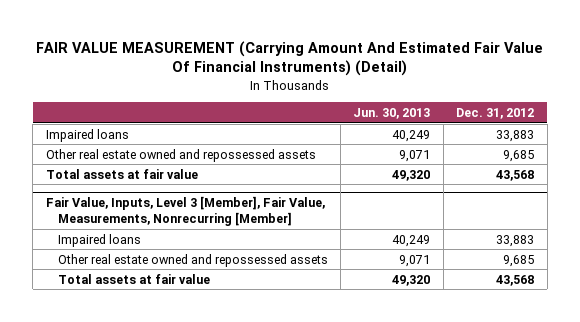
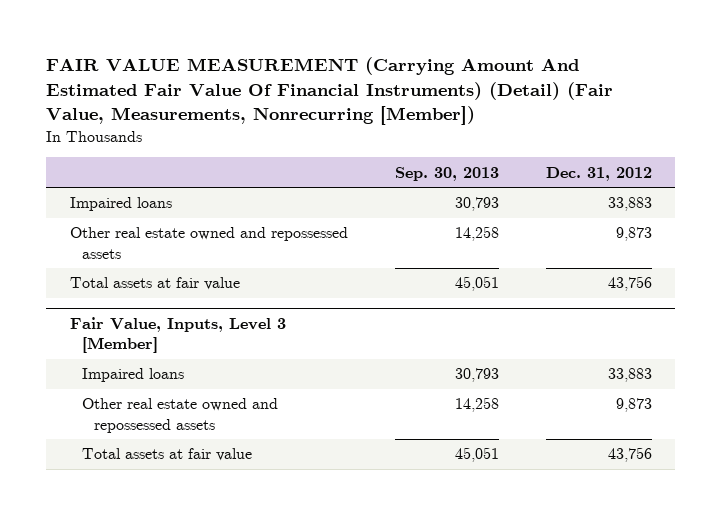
- FAIR VALUE MEASUREMENT (Carrying Amount And Estimated Fair Value Of Financial Instruments) (Detail)
+ FAIR VALUE MEASUREMENT (Carrying Amount And Estimated Fair Value Of Financial Instruments) (Detail) (Fair Value, Measurements, Nonrecurring [Member])
- | Jun. 30, 2013 | Dec. 31, 2012
+ | Sep. 30, 2013 | Dec. 31, 2012
- Other real estate owned and repossessed assets | 9,071 | 9,685
- Total assets at fair value | 49,320 | 43,568
- Fair Value, Inputs, Level 3 [Member], Fair Value, Measurements, Nonrecurring [Member]
+ Other real estate owned and repossessed assets | 14,258 | 9,873
+ Total assets at fair value | 45,051 | 43,756
+ Fair Value, Inputs, Level 3 [Member]
- Other real estate owned and repossessed assets | 9,071 | 9,685
- Total assets at fair value | 49,320 | 43,568
+ Other real estate owned and repossessed assets | 14,258 | 9,873
+ Total assets at fair value | 45,051 | 43,756

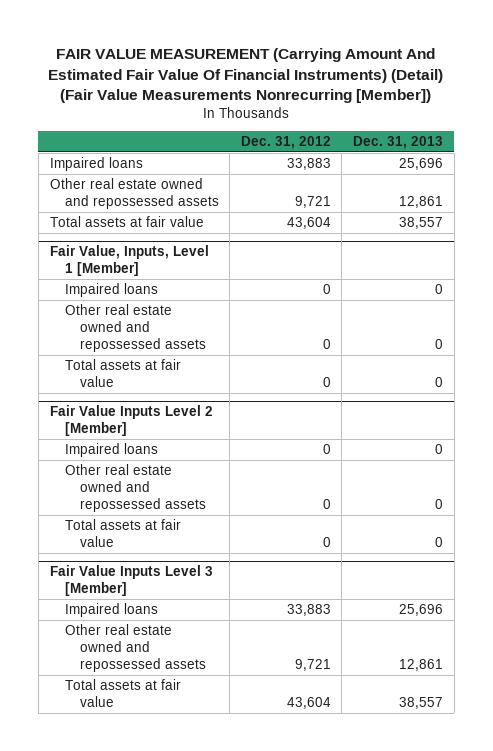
- FAIR VALUE MEASUREMENT (Carrying Amount And Estimated Fair Value Of Financial Instruments) (Detail) (Fair Value, Measurements, Nonrecurring [Member])
+ FAIR VALUE MEASUREMENT (Carrying Amount And Estimated Fair Value Of Financial Instruments) (Detail) (Fair Value Measurements Nonrecurring [Member])
- | Sep. 30, 2013 | Dec. 31, 2012
+ | Dec. 31, 2012 | Dec. 31, 2013
- Other real estate owned and repossessed assets | 14,258 | 9,873
- Total assets at fair value | 45,051 | 43,756
- Fair Value, Inputs, Level 3 [Member]
+ Other real estate owned and repossessed assets | 9,721 | 12,861
+ Total assets at fair value | 43,604 | 38,557
+ Fair Value, Inputs, Level 1 [Member]
+ Impaired loans | 0 | 0
+ Other real estate owned and repossessed assets | 0 | 0
+ Total assets at fair value | 0 | 0
+ Fair Value Inputs Level 2 [Member]
+ Impaired loans | 0 | 0
+ Other real estate owned and repossessed assets | 0 | 0
+ Total assets at fair value | 0 | 0
+ Fair Value Inputs Level 3 [Member]
- Other real estate owned and repossessed assets | 14,258 | 9,873
- Total assets at fair value | 45,051 | 43,756
+ Other real estate owned and repossessed assets | 9,721 | 12,861
+ Total assets at fair value | 43,604 | 38,557

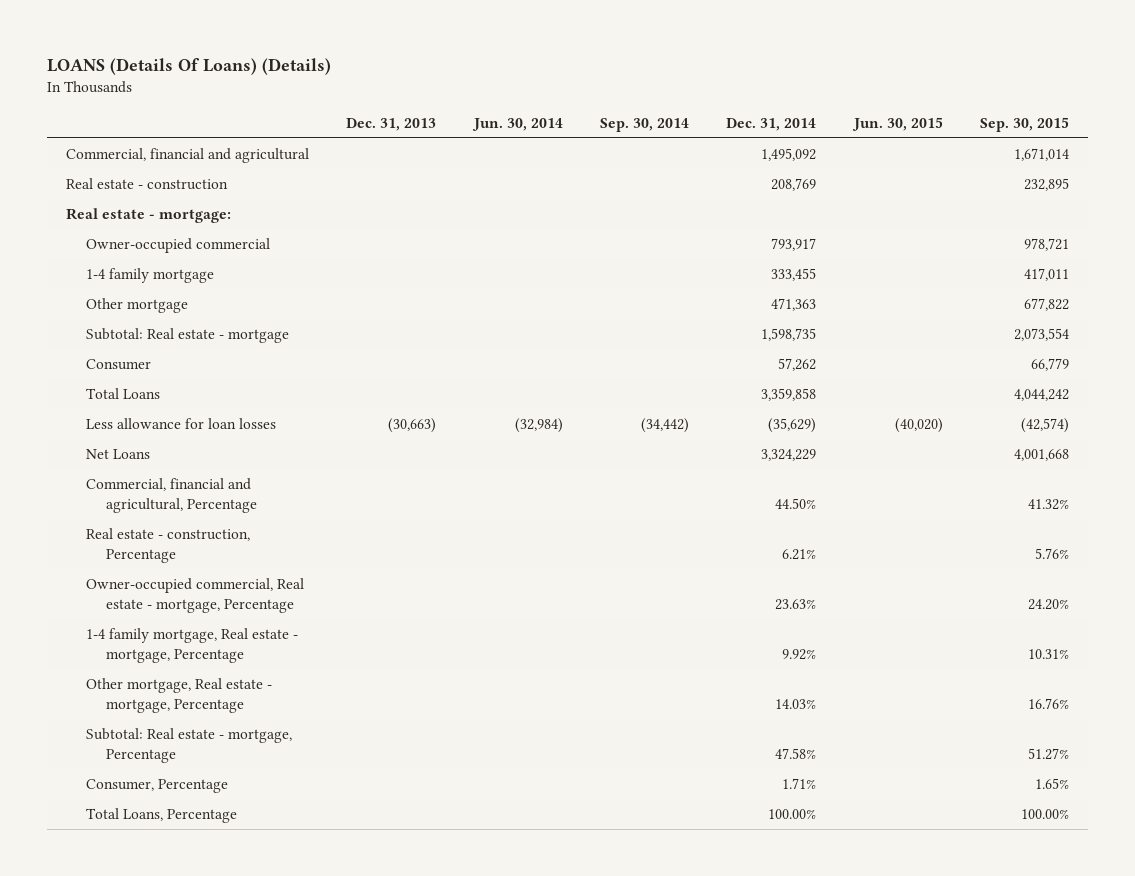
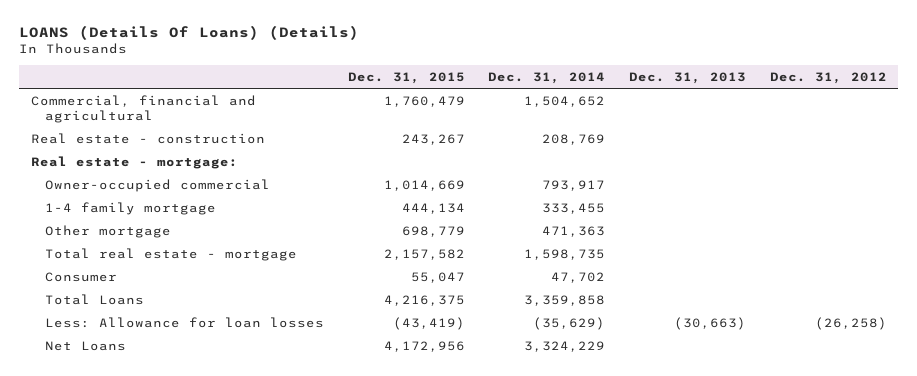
- | Dec. 31, 2013 | Jun. 30, 2014 | Sep. 30, 2014 | Dec. 31, 2014 | Jun. 30, 2015 | Sep. 30, 2015
+ | Dec. 31, 2015 | Dec. 31, 2014 | Dec. 31, 2013 | Dec. 31, 2012
- Commercial, financial and agricultural | | | | 1,495,092 | | 1,671,014
+ Commercial, financial and agricultural | 1,760,479 | 1,504,652 | |
- Subtotal: Real estate - mortgage | | | | 1,598,735 | | 2,073,554
- Consumer | | | | 57,262 | | 66,779
+ Total real estate - mortgage | 2,157,582 | 1,598,735 | |
+ Consumer | 55,047 | 47,702 | |
- Less allowance for loan losses | (30,663) | (32,984) | (34,442) | (35,629) | (40,020) | (42,574)
+ Less: Allowance for loan losses | (43,419) | (35,629) | (30,663) | (26,258)
- Commercial, financial and agricultural, Percentage | | | | 44.50% | | 41.32%
- Real estate - construction, Percentage | | | | 6.21% | | 5.76%
- Owner-occupied commercial, Real estate - mortgage, Percentage | | | | 23.63% | | 24.20%
- 1-4 family mortgage, Real estate - mortgage, Percentage | | | | 9.92% | | 10.31%
- Other mortgage, Real estate - mortgage, Percentage | | | | 14.03% | | 16.76%
- Subtotal: Real estate - mortgage, Percentage | | | | 47.58% | | 51.27%
- Consumer, Percentage | | | | 1.71% | | 1.65%
- Total Loans, Percentage | | | | 100.00% | | 100.00%

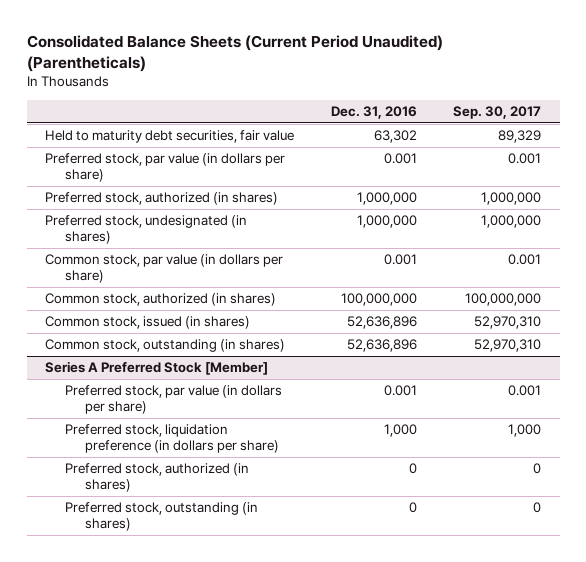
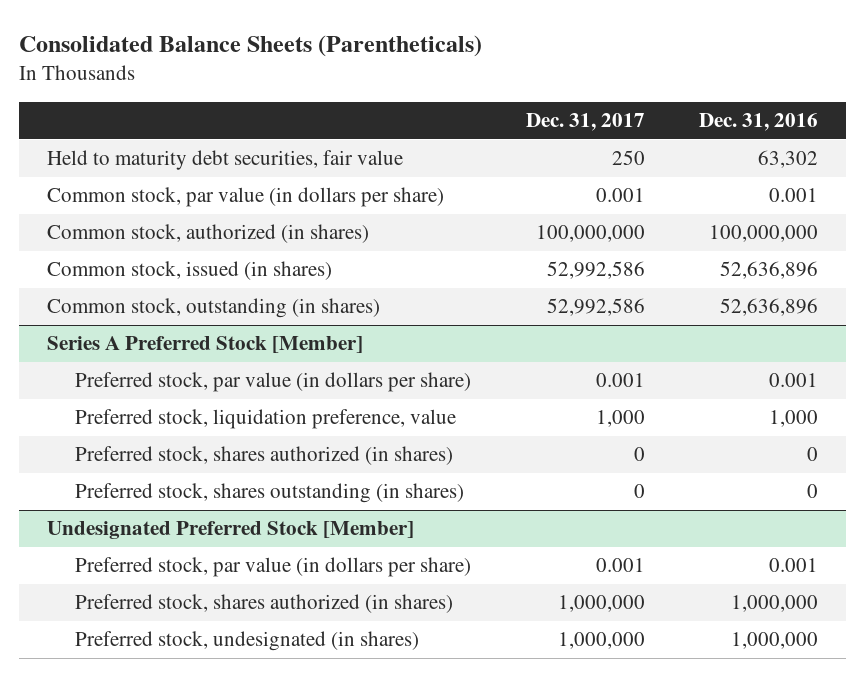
- Consolidated Balance Sheets (Current Period Unaudited) (Parentheticals)
+ Consolidated Balance Sheets (Parentheticals)
- | Dec. 31, 2016 | Sep. 30, 2017
+ | Dec. 31, 2017 | Dec. 31, 2016
- Preferred stock, par value (in dollars per share) | 0.001 | 0.001
- Preferred stock, authorized (in shares) | 1,000,000 | 1,000,000
- Preferred stock, undesignated (in shares) | 1,000,000 | 1,000,000
@ Series A Preferred Stock [Member]
- Preferred stock, liquidation preference (in dollars per share) | 1,000 | 1,000
- Preferred stock, authorized (in shares) | 0 | 0
- Preferred stock, outstanding (in shares) | 0 | 0
+ Preferred stock, liquidation preference, value | 1,000 | 1,000
+ Preferred stock, shares authorized (in shares) | 0 | 0
+ Preferred stock, shares outstanding (in shares) | 0 | 0
+ Undesignated Preferred Stock [Member]
+ Preferred stock, par value (in dollars per share) | 0.001 | 0.001
+ Preferred stock, shares authorized (in shares) | 1,000,000 | 1,000,000
+ Preferred stock, undesignated (in shares) | 1,000,000 | 1,000,000

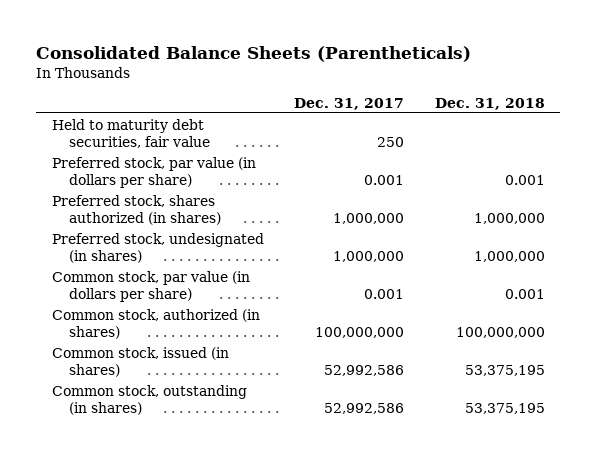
- | Dec. 31, 2017 | Dec. 31, 2016
+ | Dec. 31, 2017 | Dec. 31, 2018
+ Preferred stock, par value (in dollars per share) | 0.001 | 0.001
+ Preferred stock, shares authorized (in shares) | 1,000,000 | 1,000,000
+ Preferred stock, undesignated (in shares) | 1,000,000 | 1,000,000
- Series A Preferred Stock [Member]
- Preferred stock, par value (in dollars per share) | 0.001 | 0.001
- Preferred stock, liquidation preference, value | 1,000 | 1,000
- Preferred stock, shares authorized (in shares) | 0 | 0
- Preferred stock, shares outstanding (in shares) | 0 | 0
- Undesignated Preferred Stock [Member]
- Preferred stock, par value (in dollars per share) | 0.001 | 0.001
- Preferred stock, shares authorized (in shares) | 1,000,000 | 1,000,000
- Preferred stock, undesignated (in shares) | 1,000,000 | 1,000,000

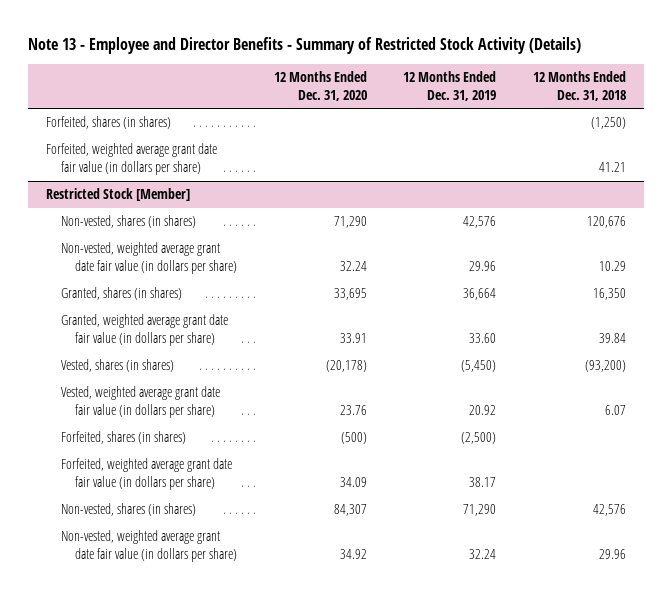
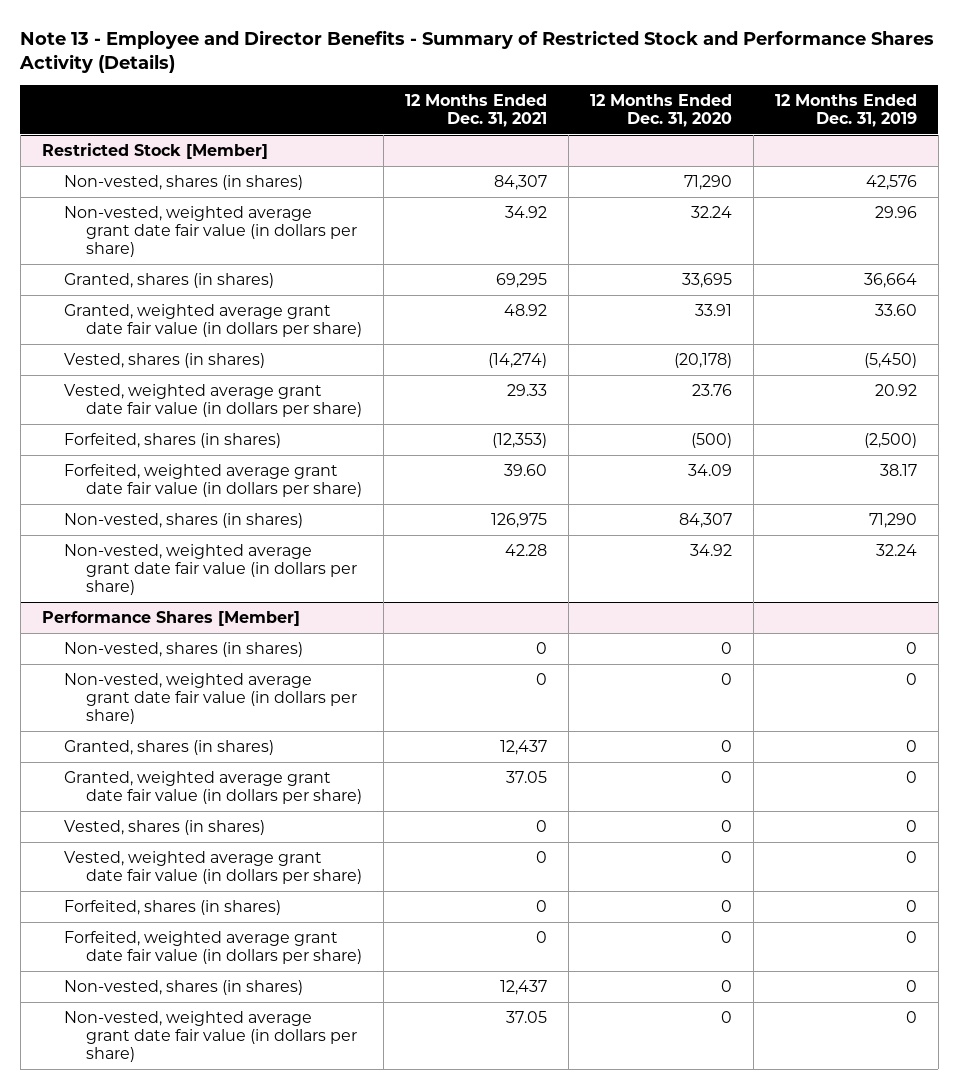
- Note 13 - Employee and Director Benefits - Summary of Restricted Stock Activity (Details)
+ Note 13 - Employee and Director Benefits - Summary of Restricted Stock and Performance Shares Activity (Details)
- | 12 Months Ended Dec. 31, 2020 | 12 Months Ended Dec. 31, 2019 | 12 Months Ended Dec. 31, 2018
+ | 12 Months Ended Dec. 31, 2021 | 12 Months Ended Dec. 31, 2020 | 12 Months Ended Dec. 31, 2019
- Forfeited, shares (in shares) | | | (1,250)
- Forfeited, weighted average grant date fair value (in dollars per share) | | | 41.21
+ Performance Shares [Member]
+ Non-vested, shares (in shares) | 0 | 0 | 0
+ Non-vested, weighted average grant date fair value (in dollars per share) | 0 | 0 | 0
+ Granted, shares (in shares) | 12,437 | 0 | 0
+ Granted, weighted average grant date fair value (in dollars per share) | 37.05 | 0 | 0
+ Vested, shares (in shares) | 0 | 0 | 0
+ Vested, weighted average grant date fair value (in dollars per share) | 0 | 0 | 0
+ Forfeited, shares (in shares) | 0 | 0 | 0
+ Forfeited, weighted average grant date fair value (in dollars per share) | 0 | 0 | 0
+ Non-vested, shares (in shares) | 12,437 | 0 | 0
+ Non-vested, weighted average grant date fair value (in dollars per share) | 37.05 | 0 | 0

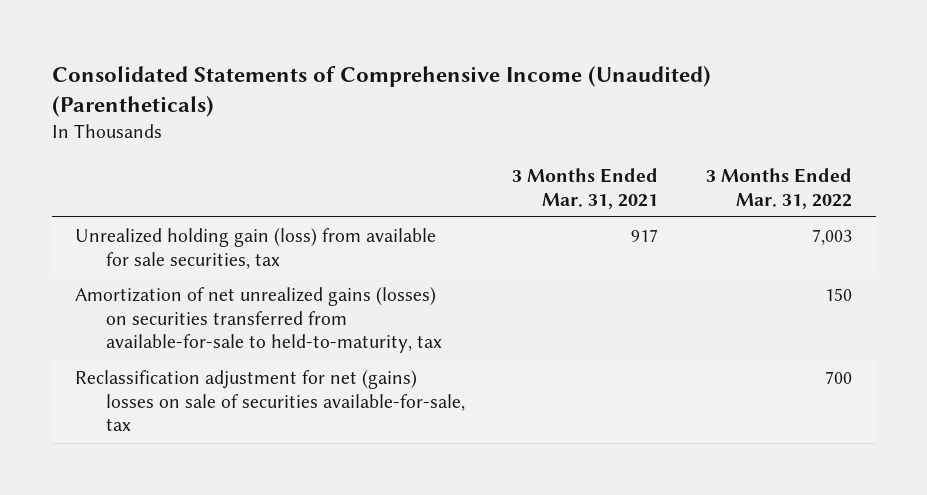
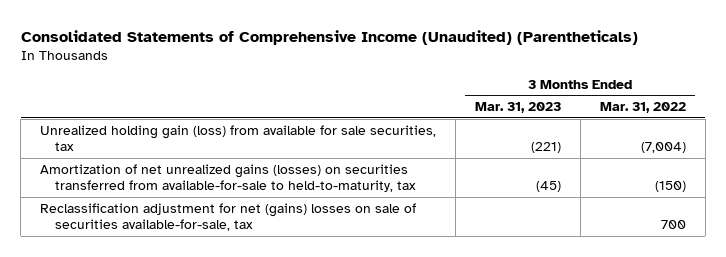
- | 3 Months Ended Mar. 31, 2021 | 3 Months Ended Mar. 31, 2022
+ | 3 Months Ended Mar. 31, 2023 | 3 Months Ended Mar. 31, 2022
- Unrealized holding gain (loss) from available for sale securities, tax | 917 | 7,003
- Amortization of net unrealized gains (losses) on securities transferred from available-for-sale to held-to-maturity, tax | | 150
+ Unrealized holding gain (loss) from available for sale securities, tax | (221) | (7,004)
+ Amortization of net unrealized gains (losses) on securities transferred from available-for-sale to held-to-maturity, tax | (45) | (150)

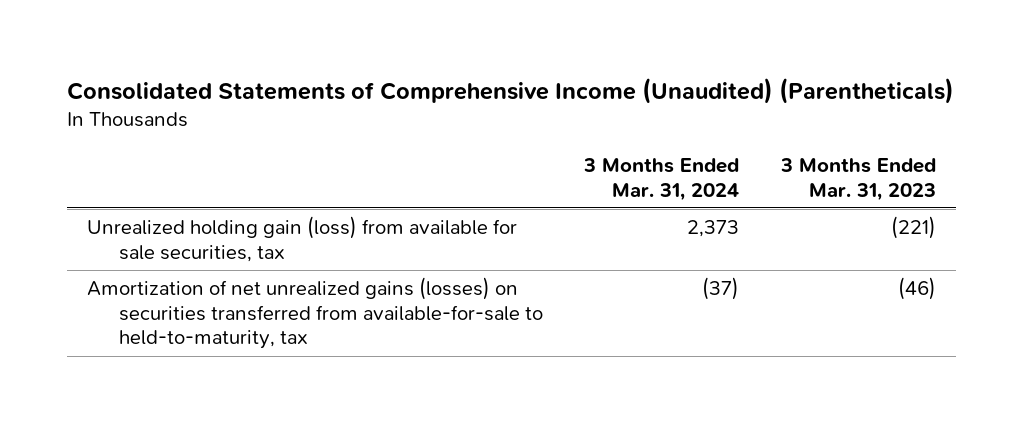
- | 3 Months Ended Mar. 31, 2023 | 3 Months Ended Mar. 31, 2022
+ | 3 Months Ended Mar. 31, 2024 | 3 Months Ended Mar. 31, 2023
- Amortization of net unrealized gains (losses) on securities transferred from available-for-sale to held-to-maturity, tax | (45) | (150)
- Reclassification adjustment for net (gains) losses on sale of securities available-for-sale, tax | | 700
+ Amortization of net unrealized gains (losses) on securities transferred from available-for-sale to held-to-maturity, tax | (37) | (46)

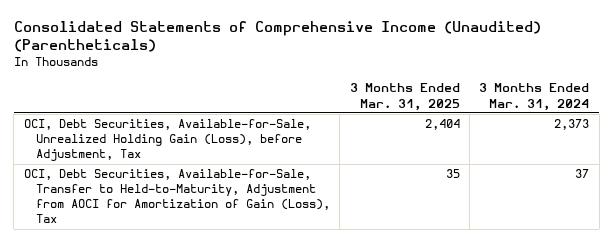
- | 3 Months Ended Mar. 31, 2024 | 3 Months Ended Mar. 31, 2023
+ | 3 Months Ended Mar. 31, 2025 | 3 Months Ended Mar. 31, 2024
- Unrealized holding gain (loss) from available for sale securities, tax | 2,373 | (221)
- Amortization of net unrealized gains (losses) on securities transferred from available-for-sale to held-to-maturity, tax | (37) | (46)
+ OCI, Debt Securities, Available-for-Sale, Unrealized Holding Gain (Loss), before Adjustment, Tax | 2,404 | 2,373
+ OCI, Debt Securities, Available-for-Sale, Transfer to Held-to-Maturity, Adjustment from AOCI for Amortization of Gain (Loss), Tax | 35 | 37

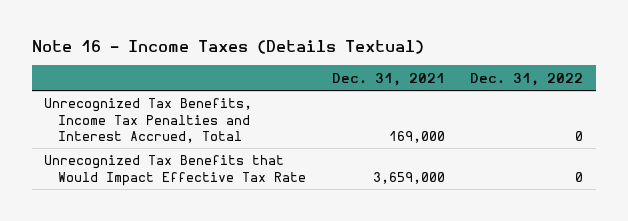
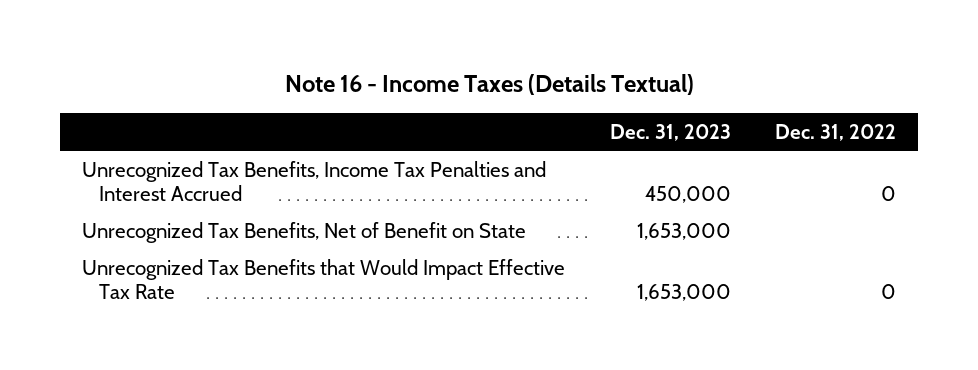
- | Dec. 31, 2021 | Dec. 31, 2022
+ | Dec. 31, 2023 | Dec. 31, 2022
- Unrecognized Tax Benefits, Income Tax Penalties and Interest Accrued, Total | 169,000 | 0
+ Unrecognized Tax Benefits, Income Tax Penalties and Interest Accrued | 450,000 | 0
+ Unrecognized Tax Benefits, Net of Benefit on State | 1,653,000 |

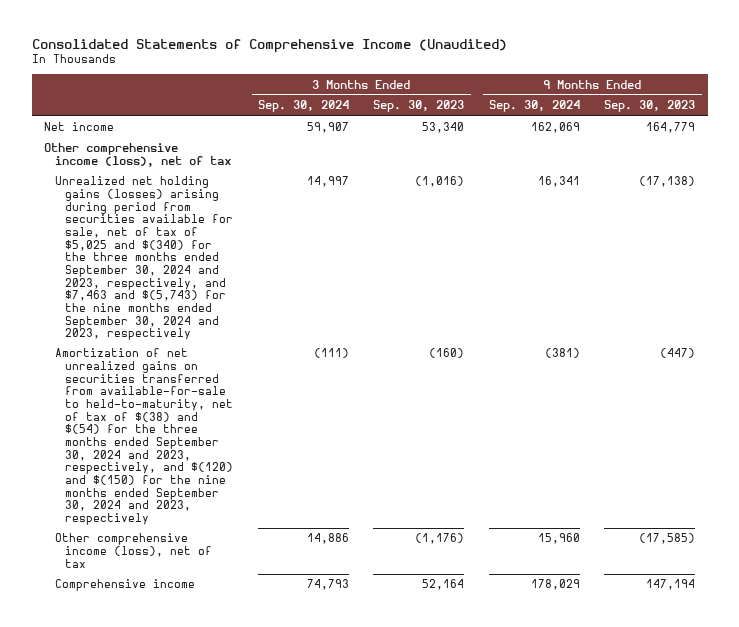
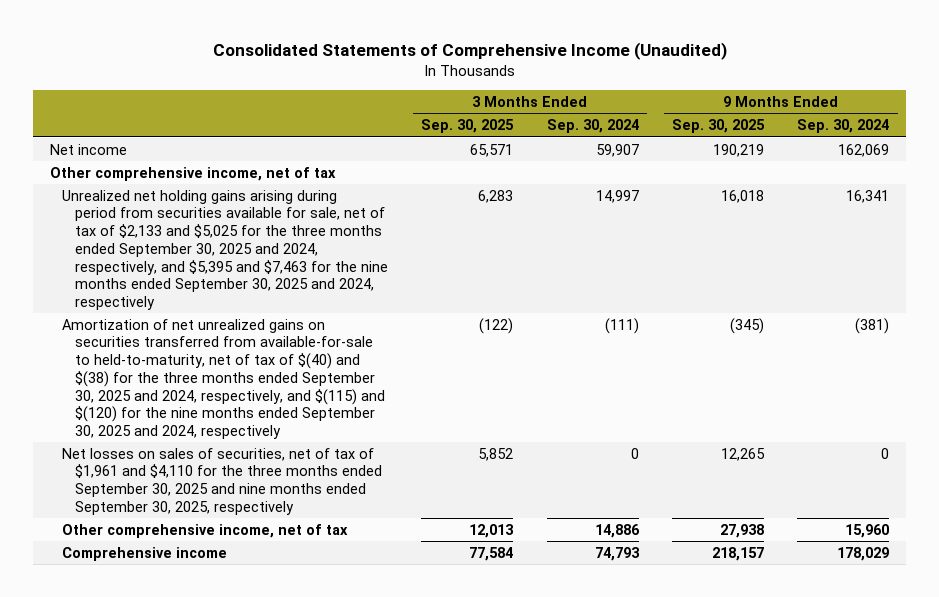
- | 3 Months Ended Sep. 30, 2024 | 3 Months Ended Sep. 30, 2023 | 9 Months Ended Sep. 30, 2024 | 9 Months Ended Sep. 30, 2023
+ | 3 Months Ended Sep. 30, 2025 | 3 Months Ended Sep. 30, 2024 | 9 Months Ended Sep. 30, 2025 | 9 Months Ended Sep. 30, 2024
- Other comprehensive income (loss), net of tax
- Unrealized net holding gains (losses) arising during period from securities available for sale, net of tax of $5,025 and $(340) for the three months ended September 30, 2024 and 2023, respectively, and $7,463 and $(5,743) for the nine months ended September 30, 2024 and 2023, respectively | 14,997 | (1,016) | 16,341 | (17,138)
- Amortization of net unrealized gains on securities transferred from available-for-sale to held-to-maturity, net of tax of $(38) and $(54) for the three months ended September 30, 2024 and 2023, respectively, and $(120) and $(150) for the nine months ended September 30, 2024 and 2023, respectively | (111) | (160) | (381) | (447)
- Other comprehensive income (loss), net of tax | 14,886 | (1,176) | 15,960 | (17,585)
+ Other comprehensive income, net of tax
+ Unrealized net holding gains arising during period from securities available for sale, net of tax of $2,133 and $5,025 for the three months ended September 30, 2025 and 2024, respectively, and $5,395 and $7,463 for the nine months ended September 30, 2025 and 2024, respectively | 6,283 | 14,997 | 16,018 | 16,341
+ Amortization of net unrealized gains on securities transferred from available-for-sale to held-to-maturity, net of tax of $(40) and $(38) for the three months ended September 30, 2025 and 2024, respectively, and $(115) and $(120) for the nine months ended September 30, 2025 and 2024, respectively | (122) | (111) | (345) | (381)
+ Net losses on sales of securities, net of tax of $1,961 and $4,110 for the three months ended September 30, 2025 and nine months ended September 30, 2025, respectively | 5,852 | 0 | 12,265 | 0
+ Other comprehensive income, net of tax | 12,013 | 14,886 | 27,938 | 15,960

